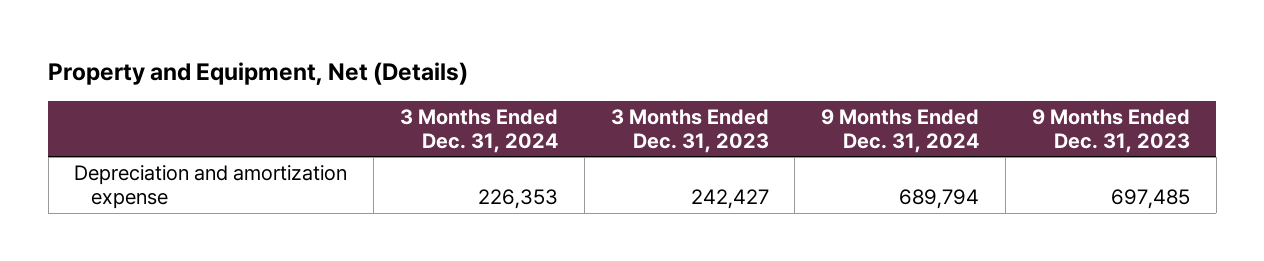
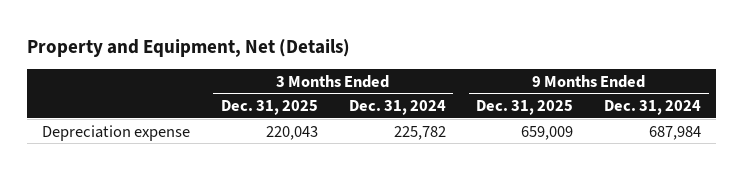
- | 3 Months Ended Dec. 31, 2024 | 3 Months Ended Dec. 31, 2023 | 9 Months Ended Dec. 31, 2024 | 9 Months Ended Dec. 31, 2023
+ | 3 Months Ended Dec. 31, 2025 | 3 Months Ended Dec. 31, 2024 | 9 Months Ended Dec. 31, 2025 | 9 Months Ended Dec. 31, 2024
- Depreciation and amortization expense | 226,353 | 242,427 | 689,794 | 697,485
+ Depreciation expense | 220,043 | 225,782 | 659,009 | 687,984

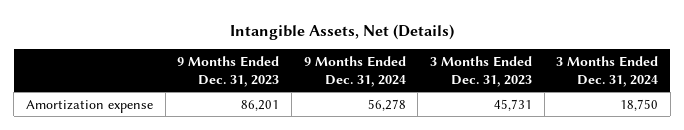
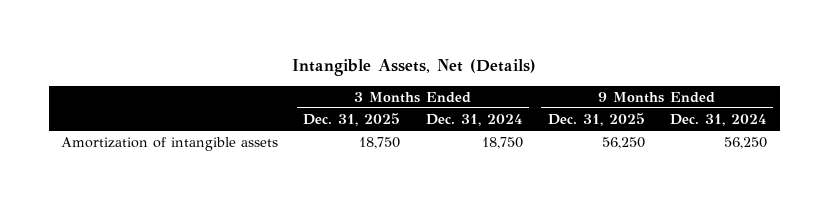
- | 9 Months Ended Dec. 31, 2023 | 9 Months Ended Dec. 31, 2024 | 3 Months Ended Dec. 31, 2023 | 3 Months Ended Dec. 31, 2024
+ | 3 Months Ended Dec. 31, 2025 | 3 Months Ended Dec. 31, 2024 | 9 Months Ended Dec. 31, 2025 | 9 Months Ended Dec. 31, 2024
- Amortization expense | 86,201 | 56,278 | 45,731 | 18,750
+ Amortization of intangible assets | 18,750 | 18,750 | 56,250 | 56,250

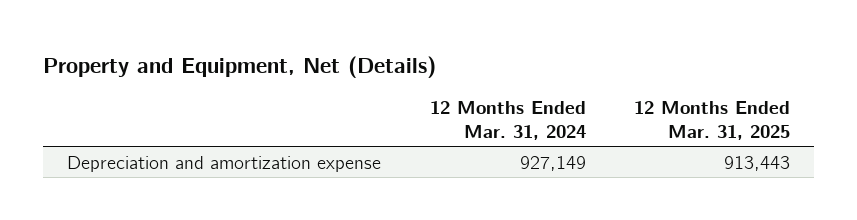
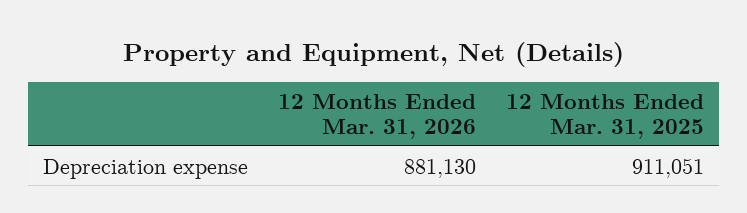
- | 12 Months Ended Mar. 31, 2024 | 12 Months Ended Mar. 31, 2025
+ | 12 Months Ended Mar. 31, 2026 | 12 Months Ended Mar. 31, 2025
- Depreciation and amortization expense | 927,149 | 913,443
+ Depreciation expense | 881,130 | 911,051

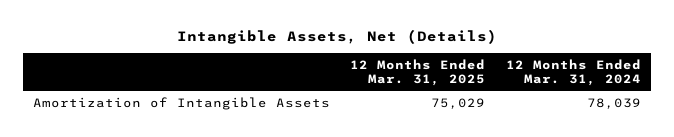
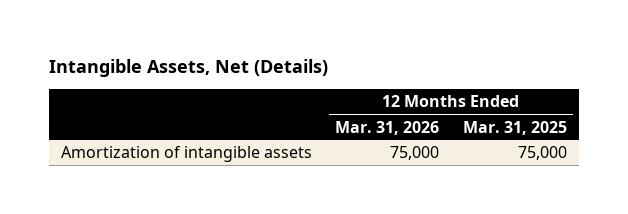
- | 12 Months Ended Mar. 31, 2025 | 12 Months Ended Mar. 31, 2024
+ | 12 Months Ended Mar. 31, 2026 | 12 Months Ended Mar. 31, 2025
- Amortization of Intangible Assets | 75,029 | 78,039
+ Amortization of intangible assets | 75,000 | 75,000

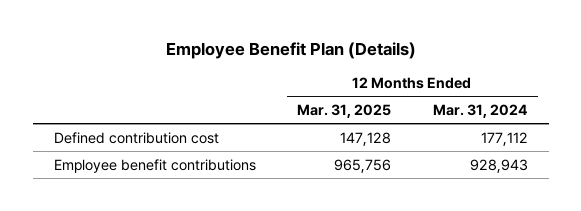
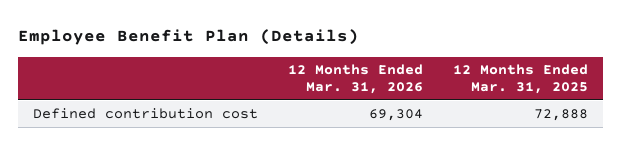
- | 12 Months Ended Mar. 31, 2025 | 12 Months Ended Mar. 31, 2024
+ | 12 Months Ended Mar. 31, 2026 | 12 Months Ended Mar. 31, 2025
- Defined contribution cost | 147,128 | 177,112
- Employee benefit contributions | 965,756 | 928,943
+ Defined contribution cost | 69,304 | 72,888

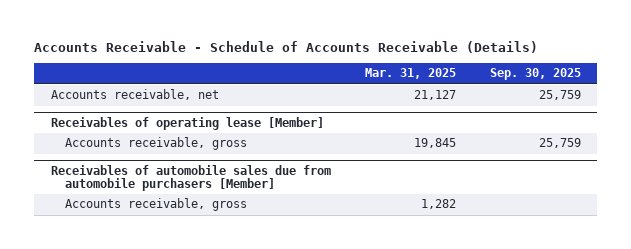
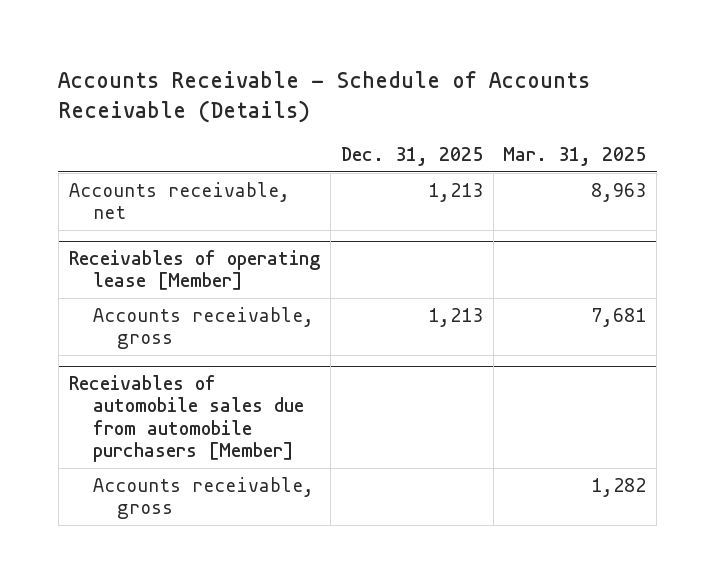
- | Mar. 31, 2025 | Sep. 30, 2025
+ | Dec. 31, 2025 | Mar. 31, 2025
- Accounts receivable, net | 21,127 | 25,759
+ Accounts receivable, net | 1,213 | 8,963
@ Receivables of operating lease [Member]
- Accounts receivable, gross | 19,845 | 25,759
+ Accounts receivable, gross | 1,213 | 7,681

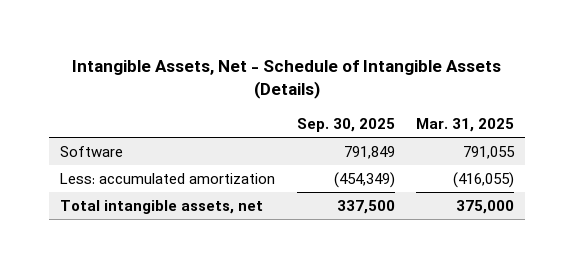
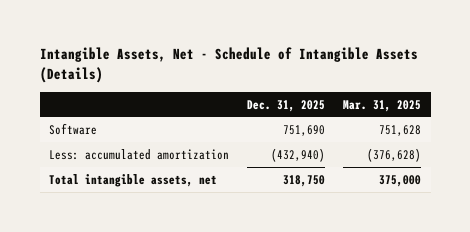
- | Sep. 30, 2025 | Mar. 31, 2025
+ | Dec. 31, 2025 | Mar. 31, 2025
- Software | 791,849 | 791,055
- Less: accumulated amortization | (454,349) | (416,055)
+ Software | 751,690 | 751,628
+ Less: accumulated amortization | (432,940) | (376,628)

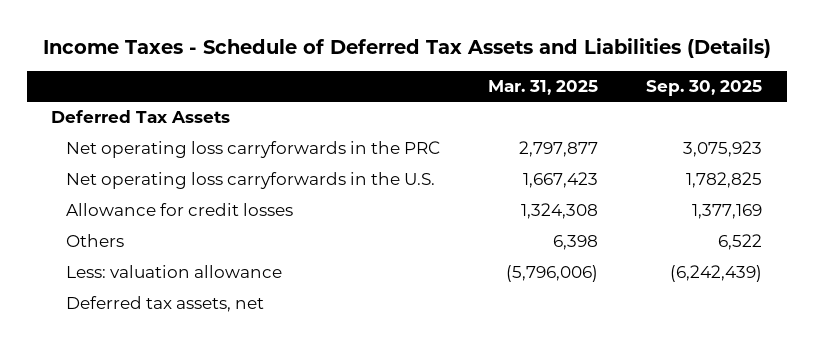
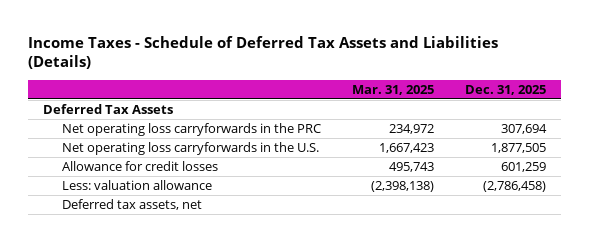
- | Mar. 31, 2025 | Sep. 30, 2025
+ | Mar. 31, 2025 | Dec. 31, 2025
- Net operating loss carryforwards in the PRC | 2,797,877 | 3,075,923
+ Net operating loss carryforwards in the PRC | 234,972 | 307,694
- Allowance for credit losses | 1,324,308 | 1,377,169
- Others | 6,398 | 6,522
- Less: valuation allowance | (5,796,006) | (6,242,439)
+ Allowance for credit losses | 495,743 | 601,259
+ Less: valuation allowance | (2,398,138) | (2,786,458)

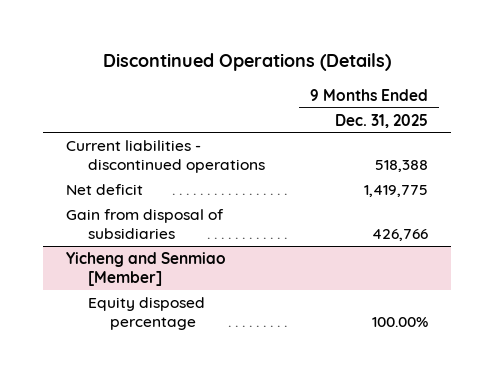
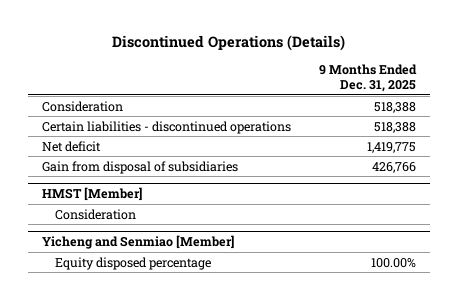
- Current liabilities - discontinued operations | 518,388
+ Consideration | 518,388
+ Certain liabilities - discontinued operations | 518,388
+ HMST [Member]
+ Consideration

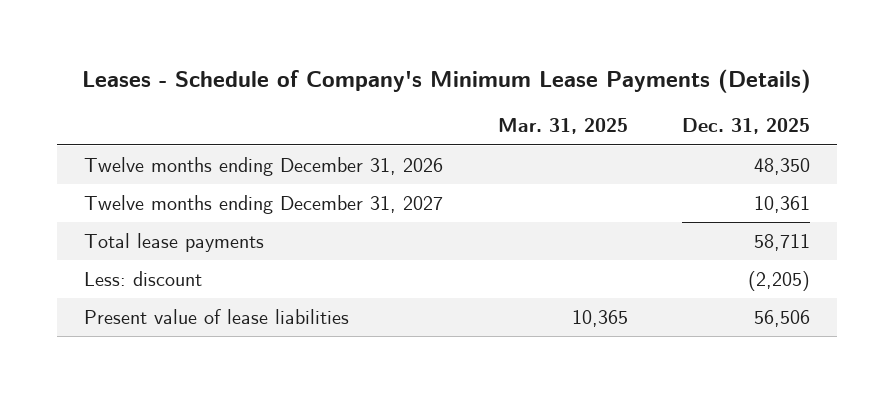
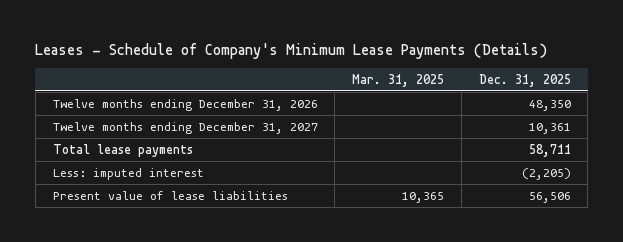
- Less: discount | | (2,205)
+ Less: imputed interest | | (2,205)

